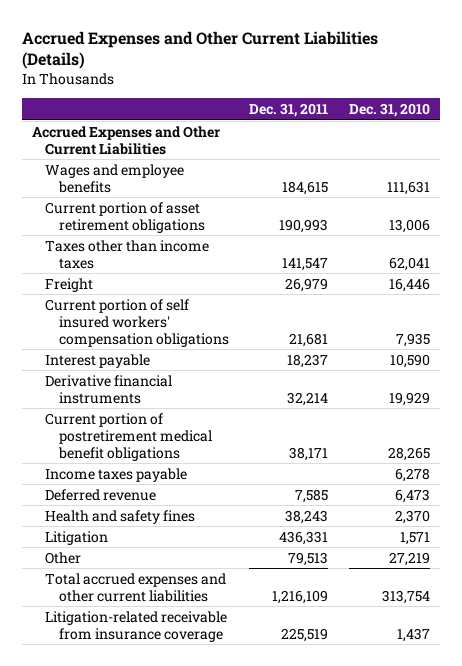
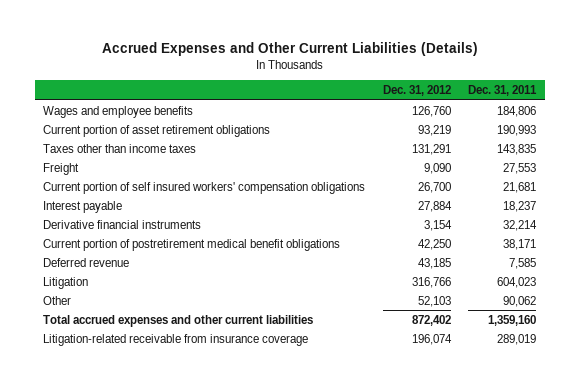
- | Dec. 31, 2011 | Dec. 31, 2010
+ | Dec. 31, 2012 | Dec. 31, 2011
- Accrued Expenses and Other Current Liabilities
- Wages and employee benefits | 184,615 | 111,631
+ Wages and employee benefits | 126,760 | 184,806
- Taxes other than income taxes | 141,547 | 62,041
- Freight | 26,979 | 16,446
+ Taxes other than income taxes | 131,291 | 143,835
+ Freight | 9,090 | 27,553
- Income taxes payable | | 6,278
- Health and safety fines | 38,243 | 2,370
- Litigation | 436,331 | 1,571
- Other | 79,513 | 27,219
- Total accrued expenses and other current liabilities | 1,216,109 | 313,754
- Litigation-related receivable from insurance coverage | 225,519 | 1,437
+ Litigation | 316,766 | 604,023
+ Other | 52,103 | 90,062
+ Total accrued expenses and other current liabilities | 872,402 | 1,359,160
+ Litigation-related receivable from insurance coverage | 196,074 | 289,019

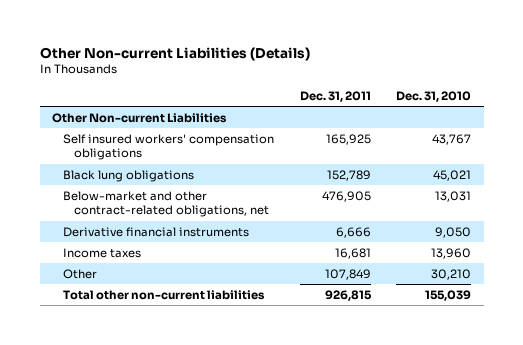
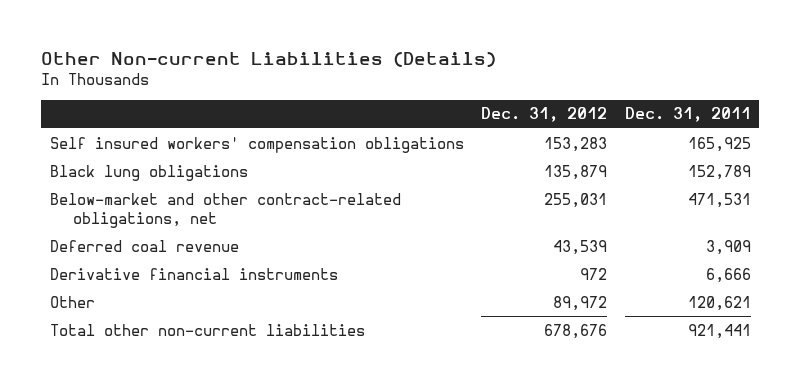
- | Dec. 31, 2011 | Dec. 31, 2010
+ | Dec. 31, 2012 | Dec. 31, 2011
- Other Non-current Liabilities
- Below-market and other contract-related obligations, net | 476,905 | 13,031
+ Below-market and other contract-related obligations, net | 255,031 | 471,531
+ Deferred coal revenue | 43,539 | 3,909
- Income taxes | 16,681 | 13,960
- Other | 107,849 | 30,210
- Total other non-current liabilities | 926,815 | 155,039
+ Other | 89,972 | 120,621
+ Total other non-current liabilities | 678,676 | 921,441

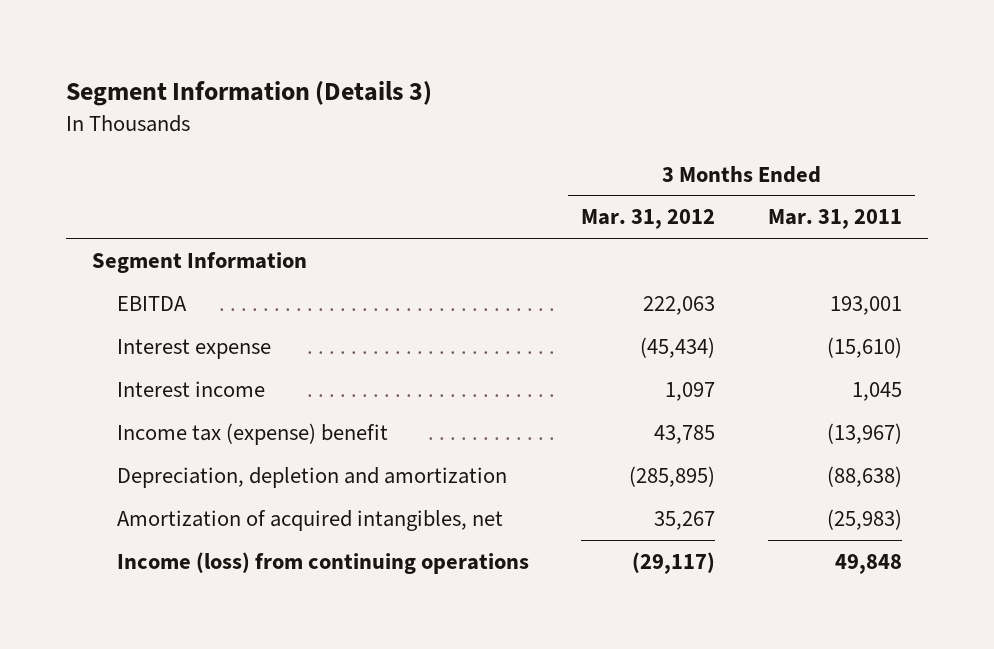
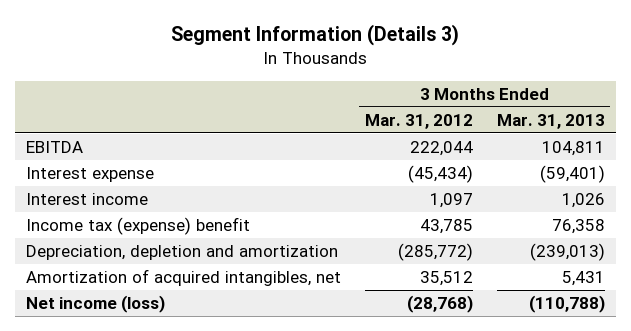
- | 3 Months Ended Mar. 31, 2012 | 3 Months Ended Mar. 31, 2011
+ | 3 Months Ended Mar. 31, 2012 | 3 Months Ended Mar. 31, 2013
- Segment Information
- EBITDA | 222,063 | 193,001
+ EBITDA | 222,044 | 104,811
- Depreciation, depletion and amortization | (285,895) | (88,638)
- Amortization of acquired intangibles, net | 35,267 | (25,983)
- Income (loss) from continuing operations | (29,117) | 49,848
+ Depreciation, depletion and amortization | (285,772) | (239,013)
+ Amortization of acquired intangibles, net | 35,512 | 5,431
+ Net income (loss) | (28,768) | (110,788)

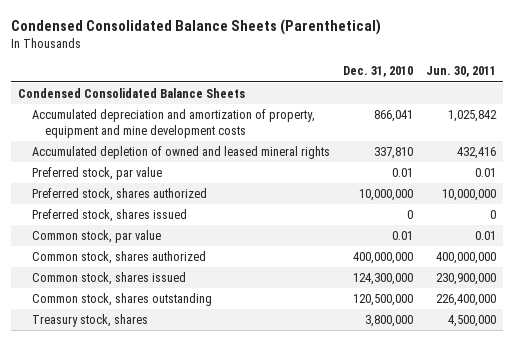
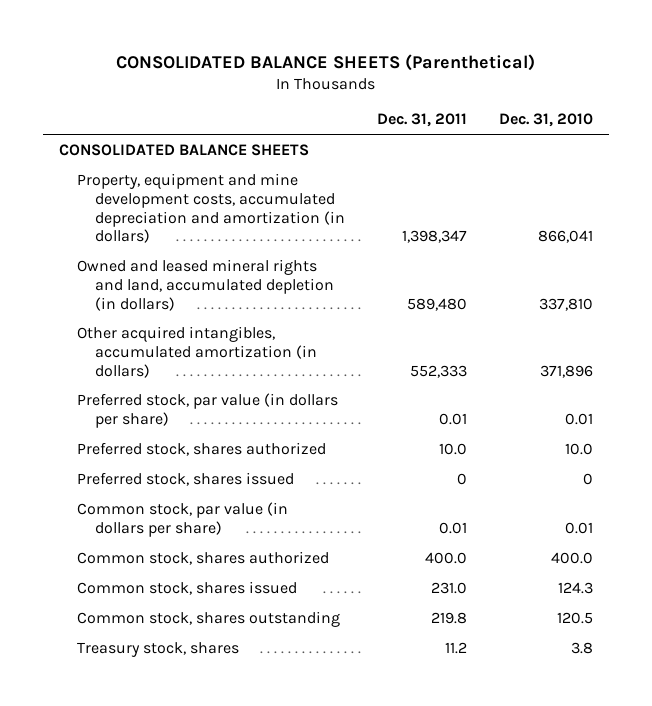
- Condensed Consolidated Balance Sheets (Parenthetical)
+ CONSOLIDATED BALANCE SHEETS (Parenthetical)
- | Dec. 31, 2010 | Jun. 30, 2011
+ | Dec. 31, 2011 | Dec. 31, 2010
- Condensed Consolidated Balance Sheets
- Accumulated depreciation and amortization of property, equipment and mine development costs | 866,041 | 1,025,842
- Accumulated depletion of owned and leased mineral rights | 337,810 | 432,416
- Preferred stock, par value | 0.01 | 0.01
- Preferred stock, shares authorized | 10,000,000 | 10,000,000
+ CONSOLIDATED BALANCE SHEETS
+ Property, equipment and mine development costs, accumulated depreciation and amortization (in dollars) | 1,398,347 | 866,041
+ Owned and leased mineral rights and land, accumulated depletion (in dollars) | 589,480 | 337,810
+ Other acquired intangibles, accumulated amortization (in dollars) | 552,333 | 371,896
+ Preferred stock, par value (in dollars per share) | 0.01 | 0.01
+ Preferred stock, shares authorized | 10.0 | 10.0
- Common stock, par value | 0.01 | 0.01
- Common stock, shares authorized | 400,000,000 | 400,000,000
- Common stock, shares issued | 124,300,000 | 230,900,000
- Common stock, shares outstanding | 120,500,000 | 226,400,000
- Treasury stock, shares | 3,800,000 | 4,500,000
+ Common stock, par value (in dollars per share) | 0.01 | 0.01
+ Common stock, shares authorized | 400.0 | 400.0
+ Common stock, shares issued | 231.0 | 124.3
+ Common stock, shares outstanding | 219.8 | 120.5
+ Treasury stock, shares | 11.2 | 3.8

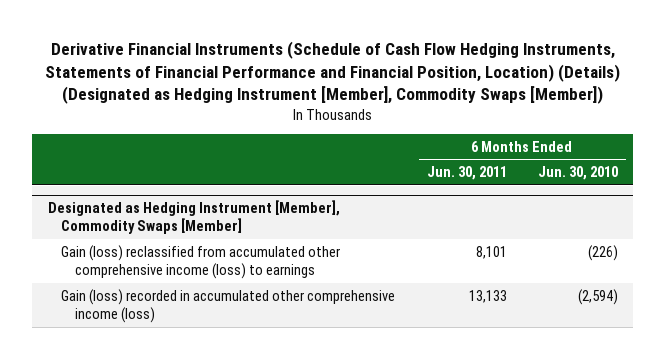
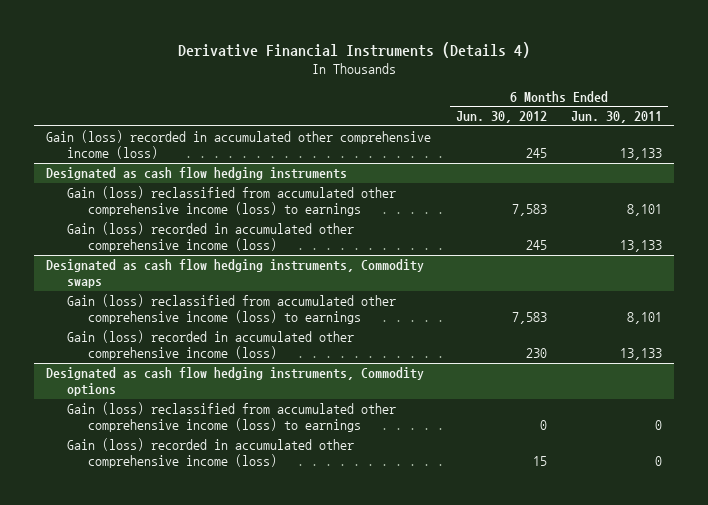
- Derivative Financial Instruments (Schedule of Cash Flow Hedging Instruments, Statements of Financial Performance and Financial Position, Location) (Details) (Designated as Hedging Instrument [Member], Commodity Swaps [Member])
+ Derivative Financial Instruments (Details 4)
- | 6 Months Ended Jun. 30, 2011 | 6 Months Ended Jun. 30, 2010
+ | 6 Months Ended Jun. 30, 2012 | 6 Months Ended Jun. 30, 2011
- Designated as Hedging Instrument [Member], Commodity Swaps [Member]
+ Gain (loss) recorded in accumulated other comprehensive income (loss) | 245 | 13,133
+ Designated as cash flow hedging instruments
+ Designated as cash flow hedging instruments, Commodity swaps
+ Gain (loss) reclassified from accumulated other comprehensive income (loss) to earnings | 7,583 | 8,101
+ Gain (loss) recorded in accumulated other comprehensive income (loss) | 230 | 13,133
+ Designated as cash flow hedging instruments, Commodity options
+ Gain (loss) reclassified from accumulated other comprehensive income (loss) to earnings | 0 | 0
+ Gain (loss) recorded in accumulated other comprehensive income (loss) | 15 | 0

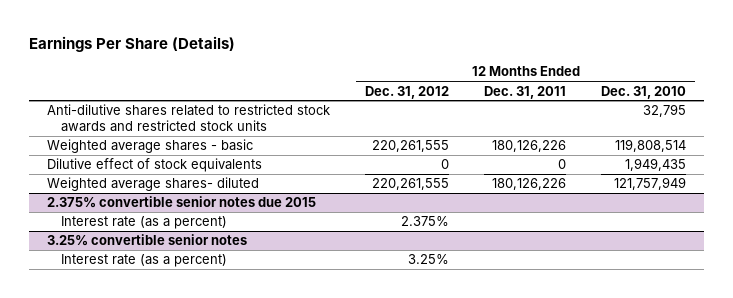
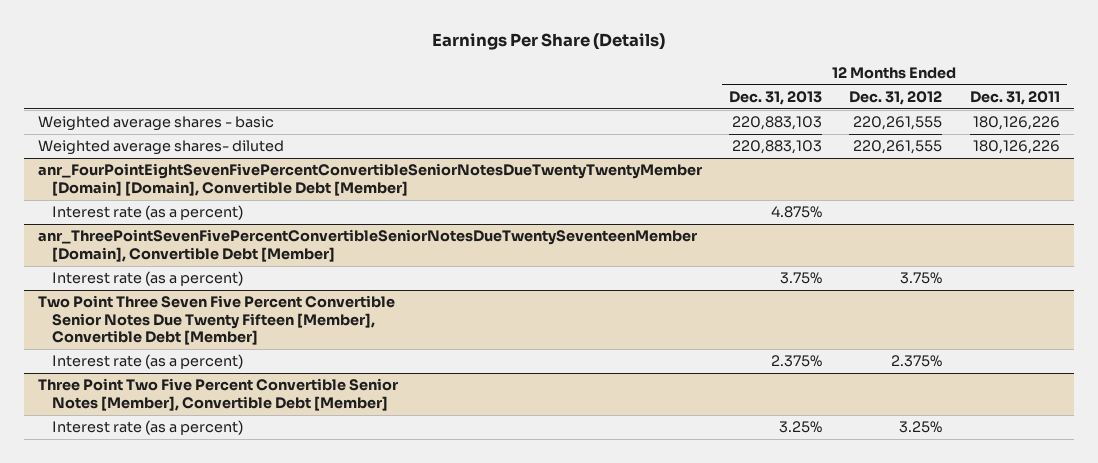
- | 12 Months Ended Dec. 31, 2012 | 12 Months Ended Dec. 31, 2011 | 12 Months Ended Dec. 31, 2010
+ | 12 Months Ended Dec. 31, 2013 | 12 Months Ended Dec. 31, 2012 | 12 Months Ended Dec. 31, 2011
- Anti-dilutive shares related to restricted stock awards and restricted stock units | | | 32,795
- Dilutive effect of stock equivalents | 0 | 0 | 1,949,435
- 2.375% convertible senior notes due 2015
+ anr_FourPointEightSevenFivePercentConvertibleSeniorNotesDueTwentyTwentyMember [Domain] [Domain], Convertible Debt [Member]
+ Interest rate (as a percent) | 4.875% | |
+ anr_ThreePointSevenFivePercentConvertibleSeniorNotesDueTwentySeventeenMember [Domain], Convertible Debt [Member]
+ Interest rate (as a percent) | 3.75% | 3.75% |
+ Two Point Three Seven Five Percent Convertible Senior Notes Due Twenty Fifteen [Member], Convertible Debt [Member]
- 3.25% convertible senior notes
+ Three Point Two Five Percent Convertible Senior Notes [Member], Convertible Debt [Member]

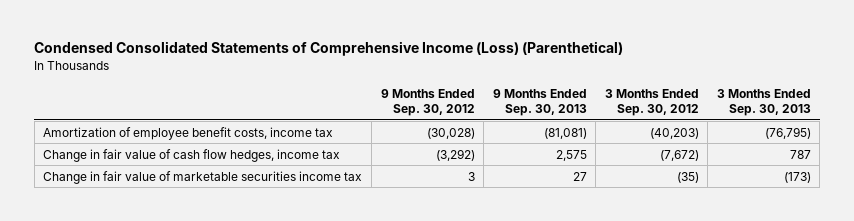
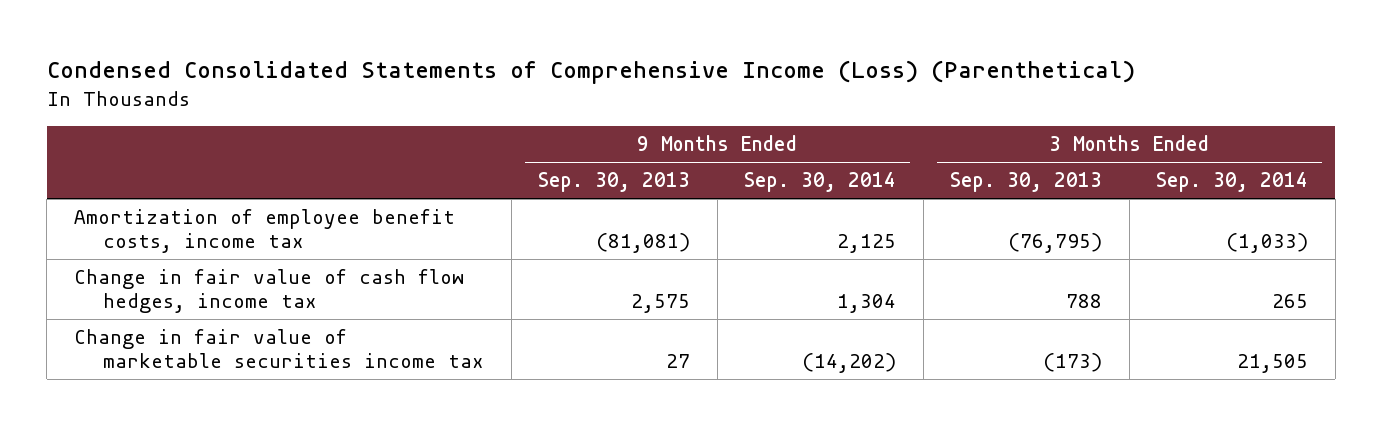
- | 9 Months Ended Sep. 30, 2012 | 9 Months Ended Sep. 30, 2013 | 3 Months Ended Sep. 30, 2012 | 3 Months Ended Sep. 30, 2013
+ | 9 Months Ended Sep. 30, 2013 | 9 Months Ended Sep. 30, 2014 | 3 Months Ended Sep. 30, 2013 | 3 Months Ended Sep. 30, 2014
- Change in fair value of cash flow hedges, income tax | (3,292) | 2,575 | (7,672) | 787
+ Change in fair value of cash flow hedges, income tax | 2,575 | 1,304 | 788 | 265

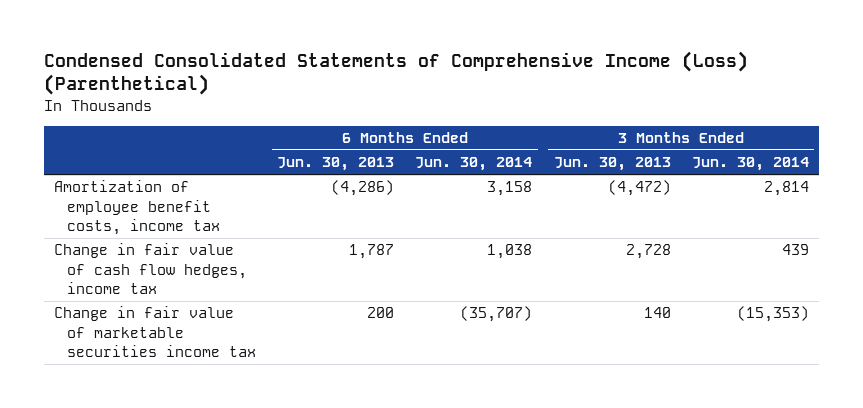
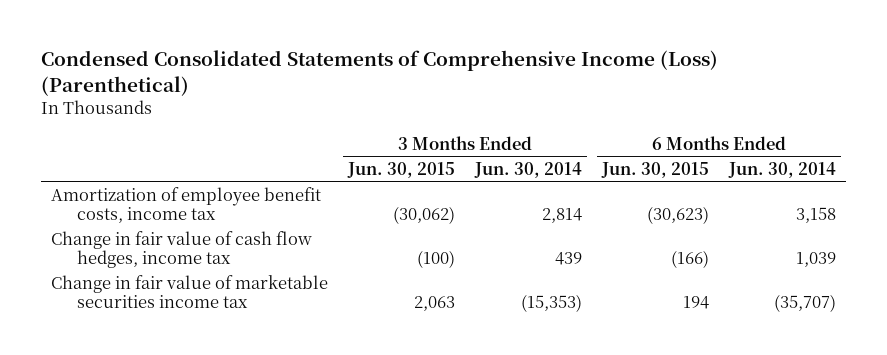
- | 6 Months Ended Jun. 30, 2013 | 6 Months Ended Jun. 30, 2014 | 3 Months Ended Jun. 30, 2013 | 3 Months Ended Jun. 30, 2014
+ | 3 Months Ended Jun. 30, 2015 | 3 Months Ended Jun. 30, 2014 | 6 Months Ended Jun. 30, 2015 | 6 Months Ended Jun. 30, 2014
- Change in fair value of cash flow hedges, income tax | 1,787 | 1,038 | 2,728 | 439
+ Change in fair value of cash flow hedges, income tax | (100) | 439 | (166) | 1,039

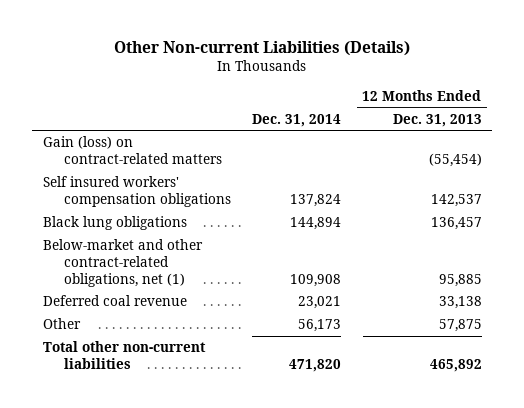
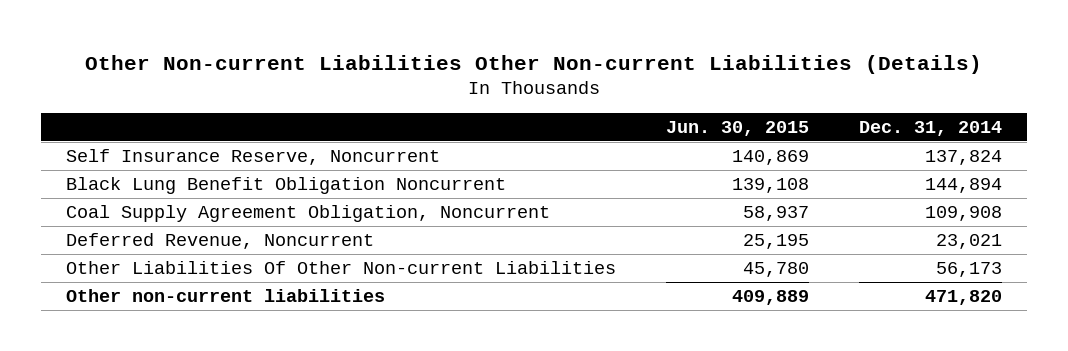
- Other Non-current Liabilities (Details)
+ Other Non-current Liabilities Other Non-current Liabilities (Details)
- | Dec. 31, 2014 | 12 Months Ended Dec. 31, 2013
+ | Jun. 30, 2015 | Dec. 31, 2014
- Gain (loss) on contract-related matters | | (55,454)
- Self insured workers' compensation obligations | 137,824 | 142,537
- Black lung obligations | 144,894 | 136,457
- Below-market and other contract-related obligations, net (1) | 109,908 | 95,885
- Deferred coal revenue | 23,021 | 33,138
- Other | 56,173 | 57,875
- Total other non-current liabilities | 471,820 | 465,892
+ Self Insurance Reserve, Noncurrent | 140,869 | 137,824
+ Black Lung Benefit Obligation Noncurrent | 139,108 | 144,894
+ Coal Supply Agreement Obligation, Noncurrent | 58,937 | 109,908
+ Deferred Revenue, Noncurrent | 25,195 | 23,021
+ Other Liabilities Of Other Non-current Liabilities | 45,780 | 56,173
+ Other non-current liabilities | 409,889 | 471,820

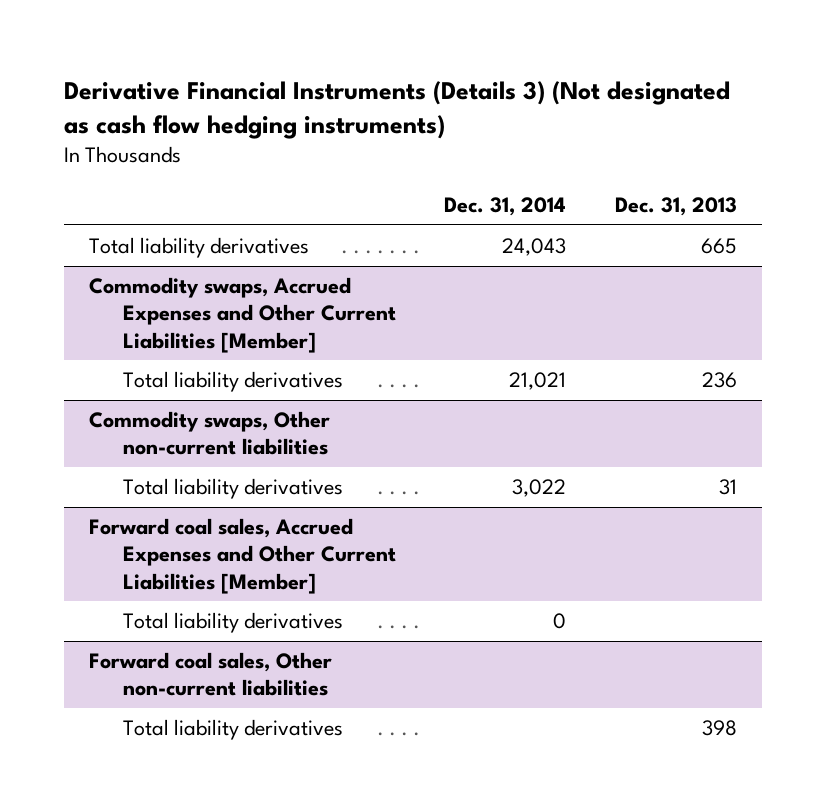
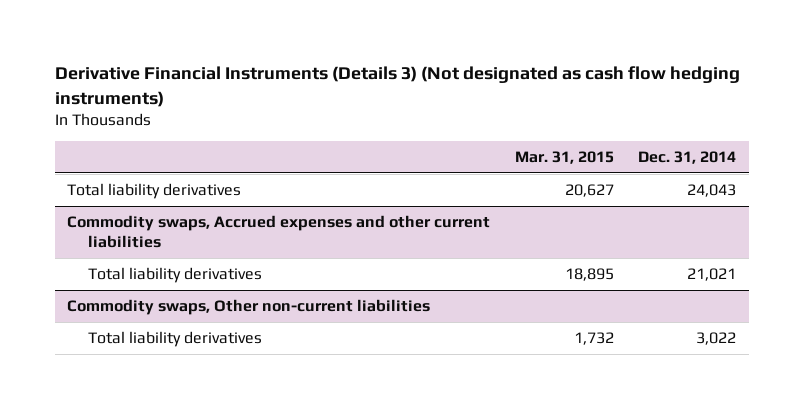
- | Dec. 31, 2014 | Dec. 31, 2013
+ | Mar. 31, 2015 | Dec. 31, 2014
- Commodity swaps, Accrued Expenses and Other Current Liabilities [Member]
+ Commodity swaps, Accrued expenses and other current liabilities
- Forward coal sales, Accrued Expenses and Other Current Liabilities [Member]
- Total liability derivatives | 0 |
- Forward coal sales, Other non-current liabilities
- Total liability derivatives | | 398

